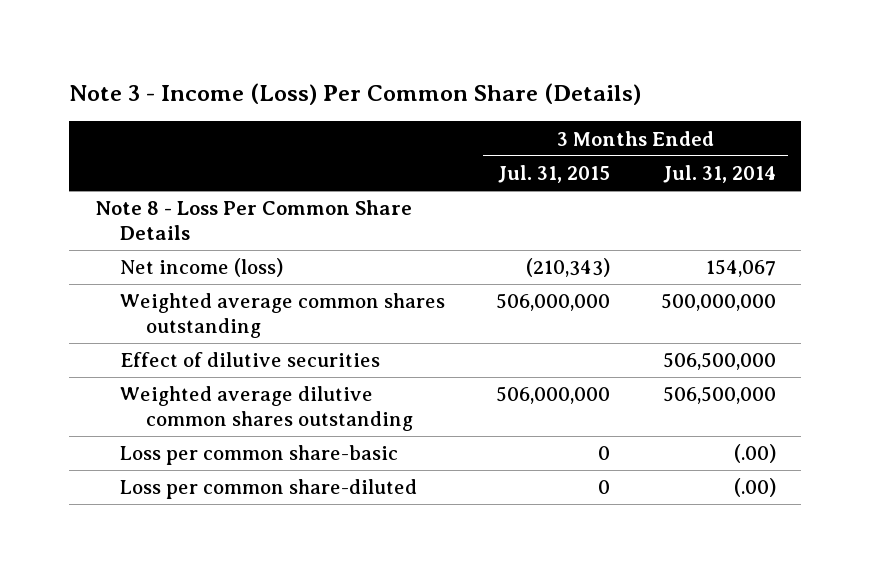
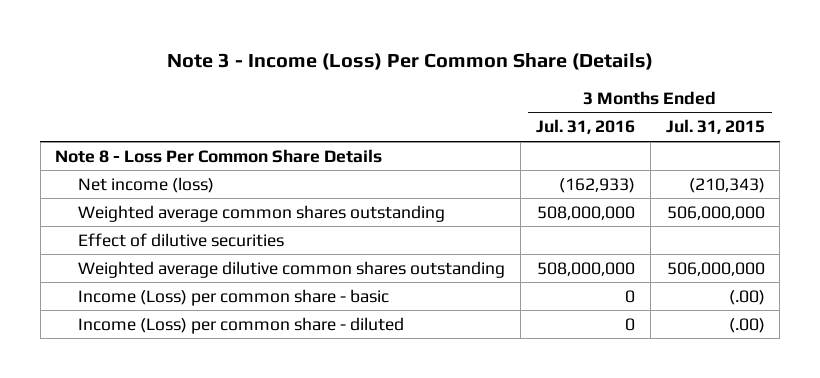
- | 3 Months Ended Jul. 31, 2015 | 3 Months Ended Jul. 31, 2014
+ | 3 Months Ended Jul. 31, 2016 | 3 Months Ended Jul. 31, 2015
- Loss per common share-basic | 0 | (.00)
- Loss per common share-diluted | 0 | (.00)
+ Income (Loss) per common share - basic | 0 | (.00)
+ Income (Loss) per common share - diluted | 0 | (.00)

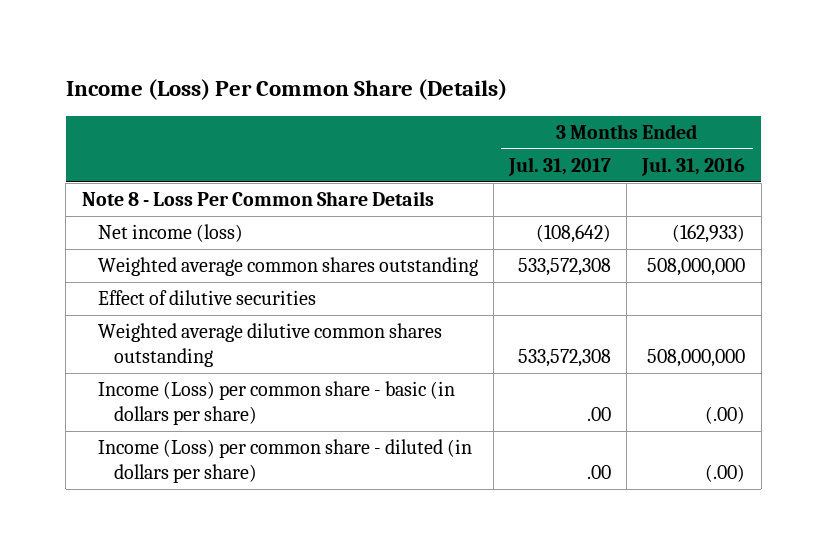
- Note 3 - Income (Loss) Per Common Share (Details)
+ Income (Loss) Per Common Share (Details)
- | 3 Months Ended Jul. 31, 2016 | 3 Months Ended Jul. 31, 2015
+ | 3 Months Ended Jul. 31, 2017 | 3 Months Ended Jul. 31, 2016
- Income (Loss) per common share - basic | 0 | (.00)
- Income (Loss) per common share - diluted | 0 | (.00)
+ Income (Loss) per common share - basic (in dollars per share) | .00 | (.00)
+ Income (Loss) per common share - diluted (in dollars per share) | .00 | (.00)

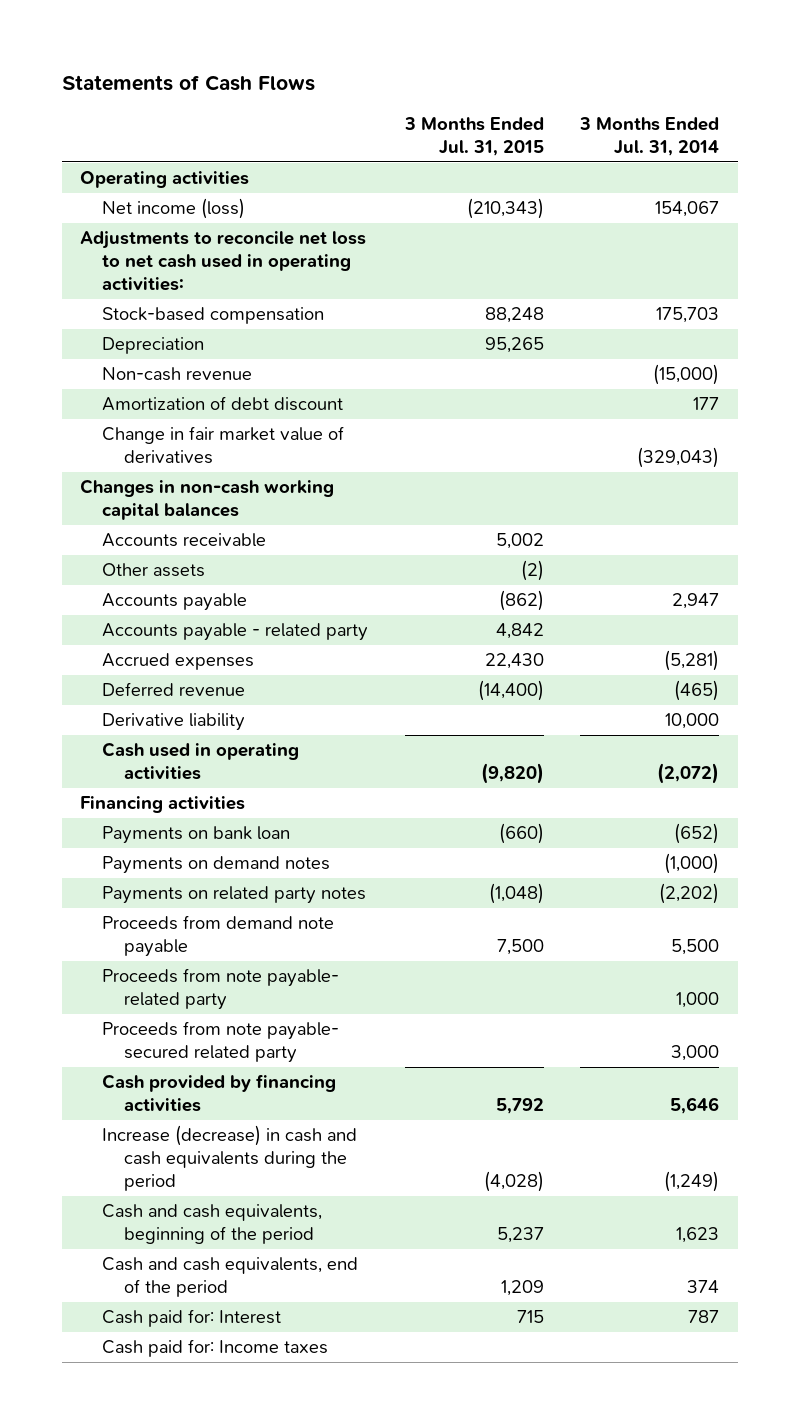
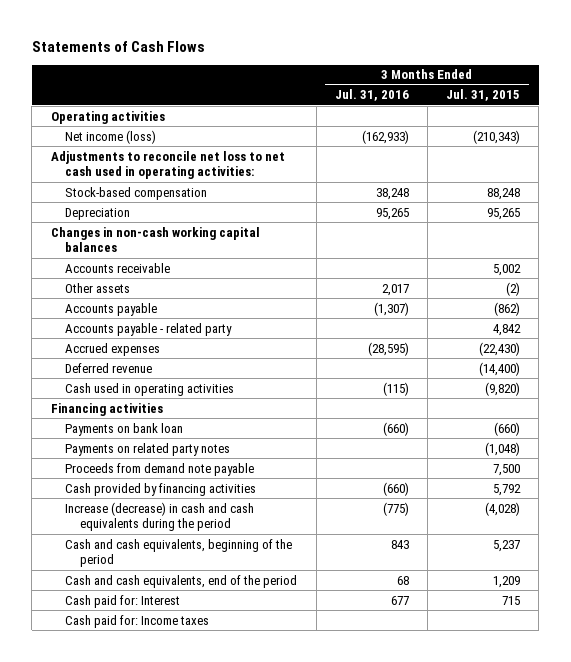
- | 3 Months Ended Jul. 31, 2015 | 3 Months Ended Jul. 31, 2014
+ | 3 Months Ended Jul. 31, 2016 | 3 Months Ended Jul. 31, 2015
- Non-cash revenue | | (15,000)
- Amortization of debt discount | | 177
- Change in fair market value of derivatives | | (329,043)
- Accrued expenses | 22,430 | (5,281)
+ Accrued expenses | (28,595) | (22,430)
- Derivative liability | | 10,000
- Payments on demand notes | | (1,000)
- Proceeds from note payable- related party | | 1,000
- Proceeds from note payable- secured related party | | 3,000

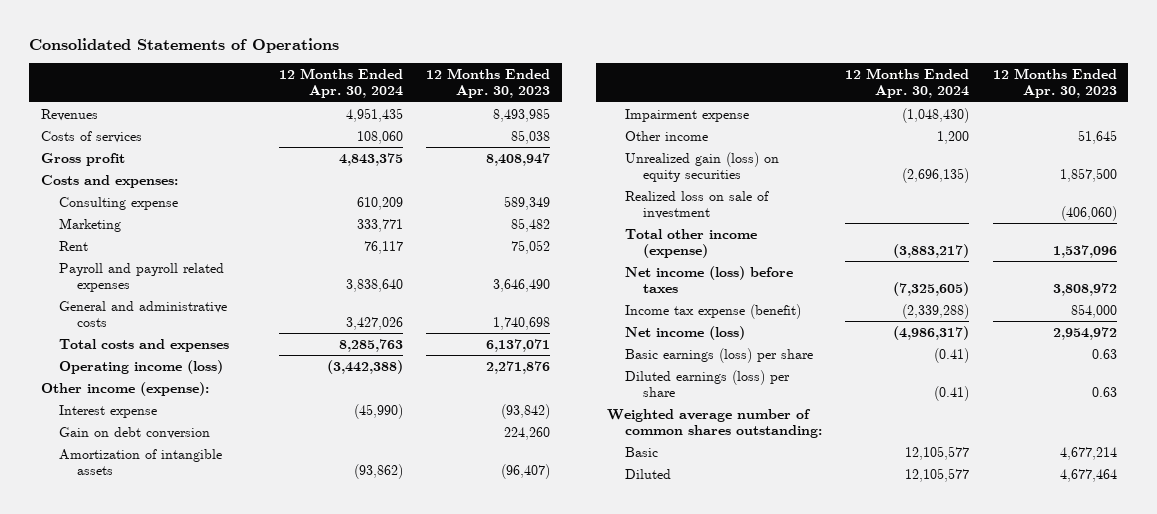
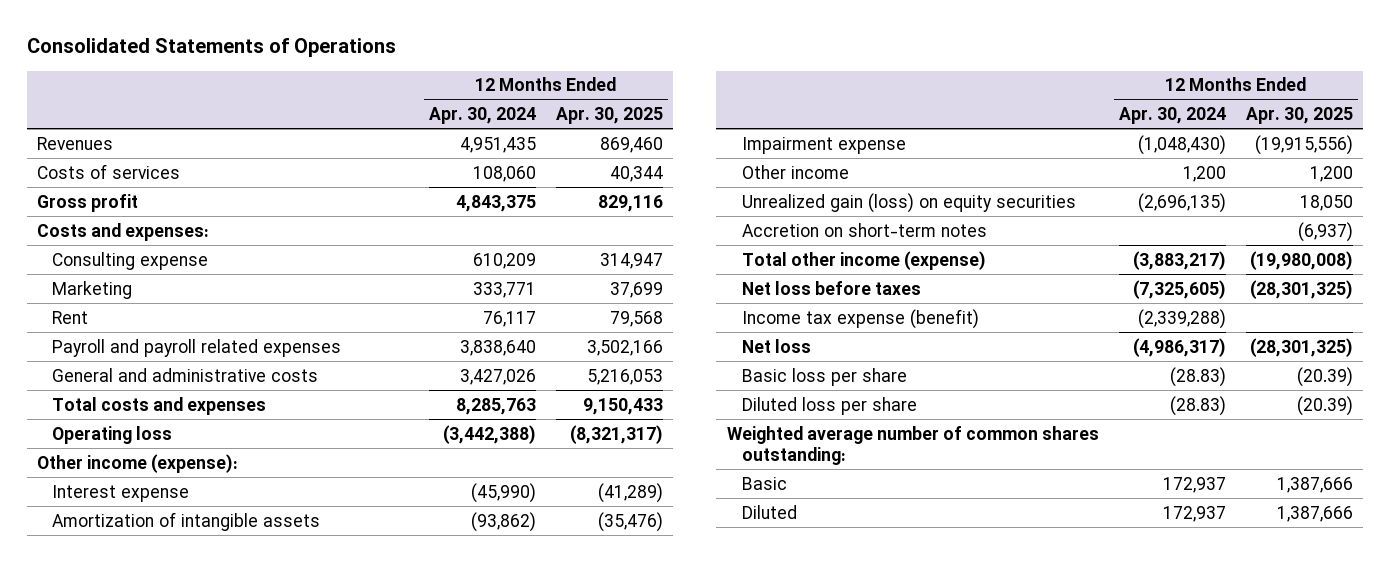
- | 12 Months Ended Apr. 30, 2024 | 12 Months Ended Apr. 30, 2023
+ | 12 Months Ended Apr. 30, 2024 | 12 Months Ended Apr. 30, 2025
- Operating income (loss) | (3,442,388) | 2,271,876
+ Operating loss | (3,442,388) | (8,321,317)
- Gain on debt conversion | | 224,260
- Realized loss on sale of investment | | (406,060)
+ Accretion on short-term notes | | (6,937)
- Net income (loss) before taxes | (7,325,605) | 3,808,972
+ Net loss before taxes | (7,325,605) | (28,301,325)
- Net income (loss) | (4,986,317) | 2,954,972
- Basic earnings (loss) per share | (0.41) | 0.63
- Diluted earnings (loss) per share | (0.41) | 0.63
+ Net loss | (4,986,317) | (28,301,325)
+ Basic loss per share | (28.83) | (20.39)
+ Diluted loss per share | (28.83) | (20.39)
- Basic | 12,105,577 | 4,677,214
- Diluted | 12,105,577 | 4,677,464
+ Basic | 172,937 | 1,387,666
+ Diluted | 172,937 | 1,387,666

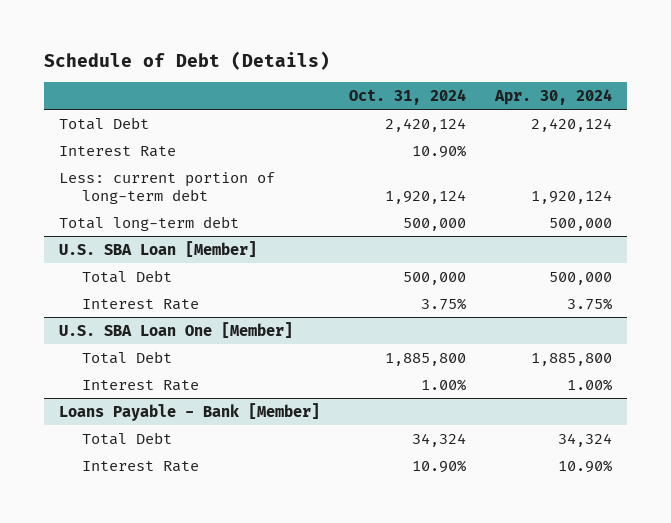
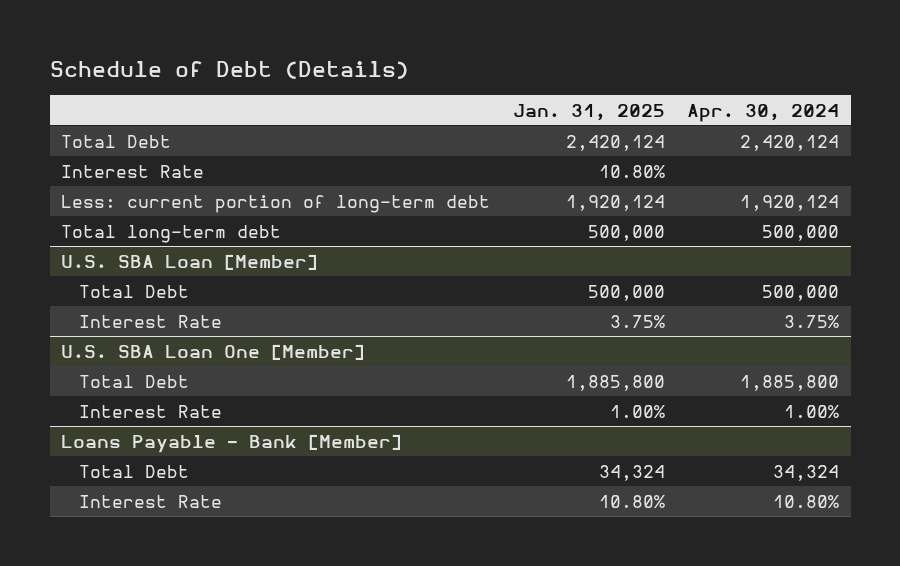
- | Oct. 31, 2024 | Apr. 30, 2024
+ | Jan. 31, 2025 | Apr. 30, 2024
@ Loans Payable - Bank [Member]
- Interest Rate | 10.90% | 10.90%
+ Interest Rate | 10.80% | 10.80%

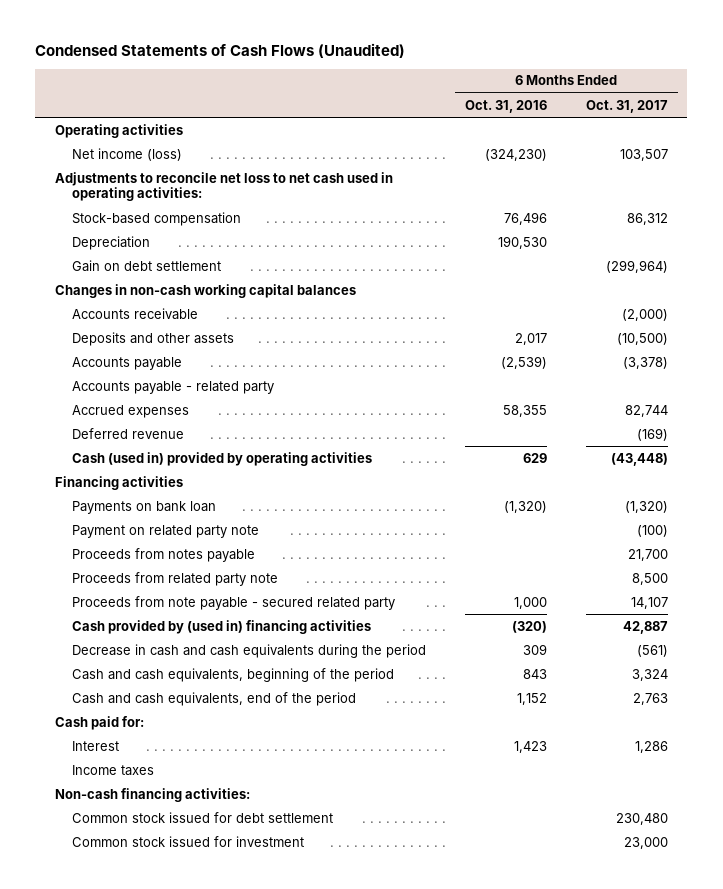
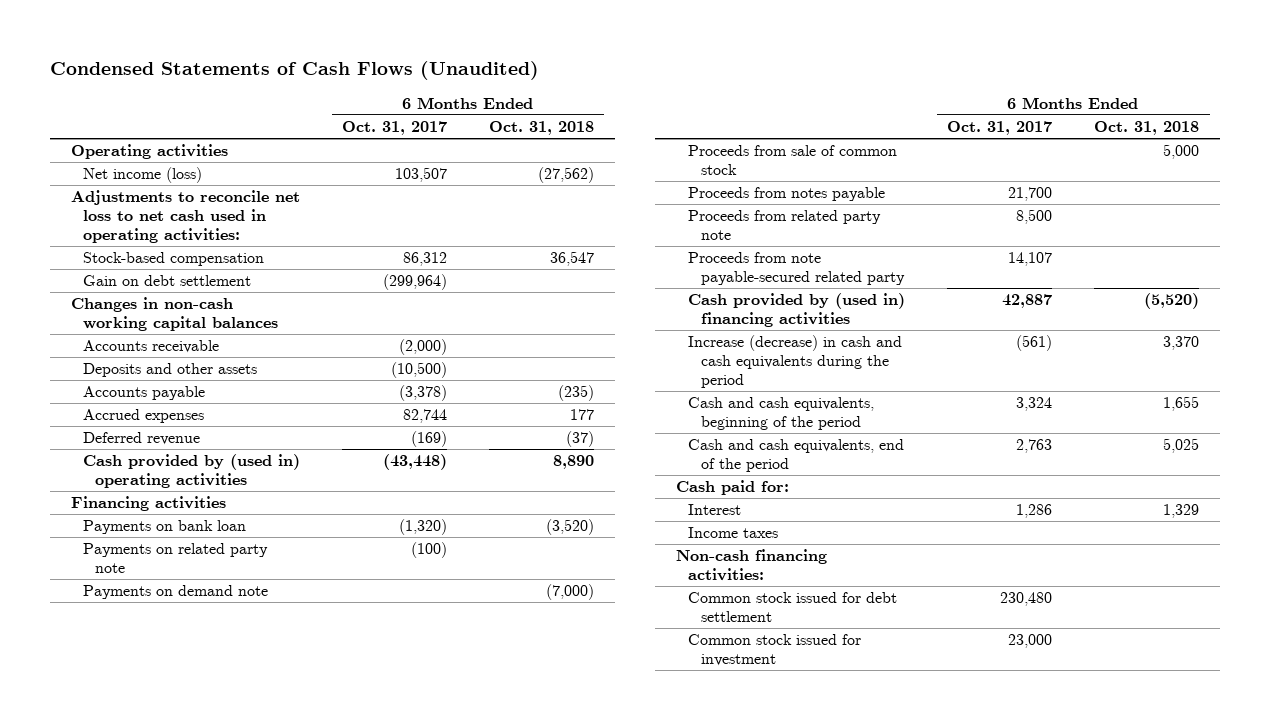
- | 6 Months Ended Oct. 31, 2016 | 6 Months Ended Oct. 31, 2017
+ | 6 Months Ended Oct. 31, 2017 | 6 Months Ended Oct. 31, 2018
- Depreciation | 190,530 |
- Accounts payable - related party
- Cash (used in) provided by operating activities | 629 | (43,448)
+ Cash provided by (used in) operating activities | (43,448) | 8,890
- Payment on related party note | | (100)
+ Payments on related party note | (100) |
+ Payments on demand note | | (7,000)
+ Proceeds from sale of common stock | | 5,000
- Proceeds from note payable - secured related party | 1,000 | 14,107
+ Proceeds from note payable-secured related party | 14,107 |
- Decrease in cash and cash equivalents during the period | 309 | (561)
+ Increase (decrease) in cash and cash equivalents during the period | (561) | 3,370

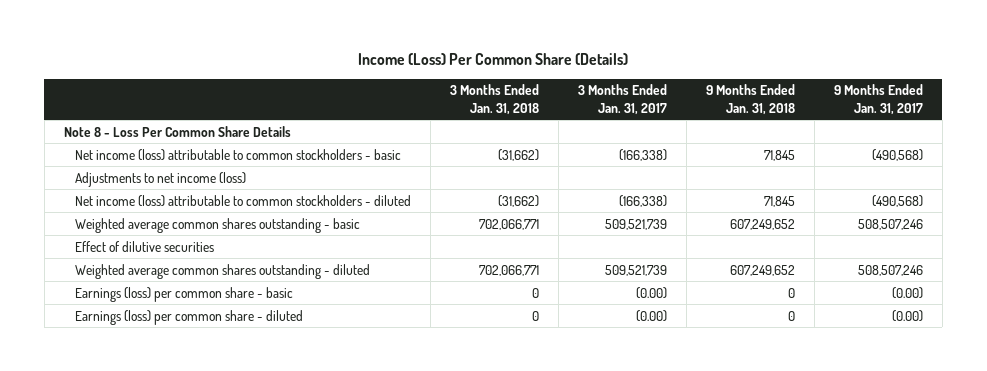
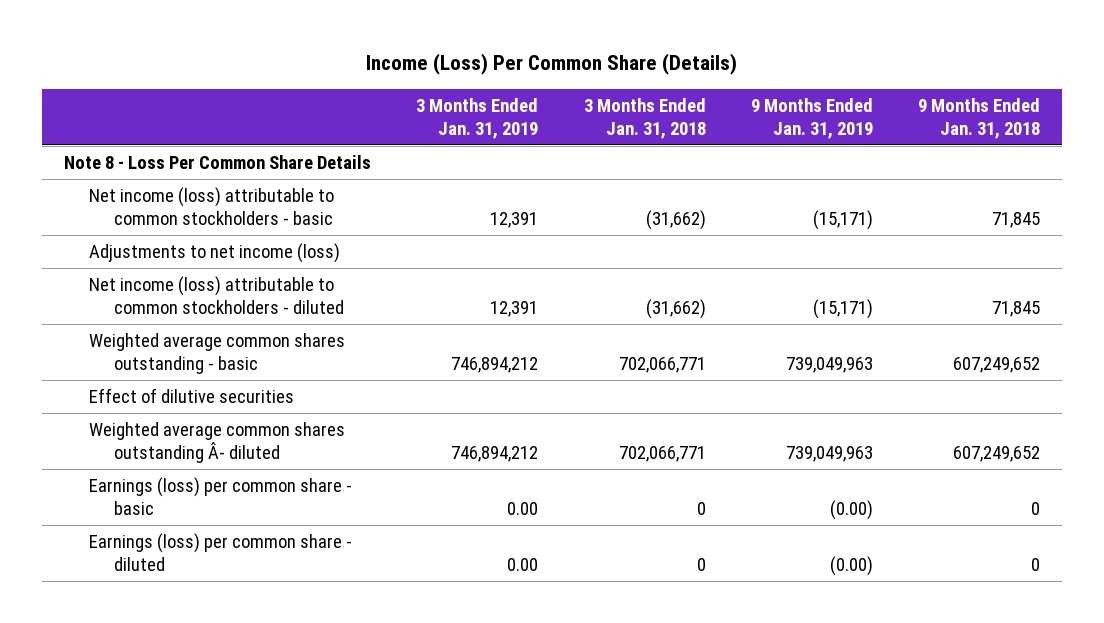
- | 3 Months Ended Jan. 31, 2018 | 3 Months Ended Jan. 31, 2017 | 9 Months Ended Jan. 31, 2018 | 9 Months Ended Jan. 31, 2017
+ | 3 Months Ended Jan. 31, 2019 | 3 Months Ended Jan. 31, 2018 | 9 Months Ended Jan. 31, 2019 | 9 Months Ended Jan. 31, 2018
- Weighted average common shares outstanding - diluted | 702,066,771 | 509,521,739 | 607,249,652 | 508,507,246
+ Weighted average common shares outstanding Â- diluted | 746,894,212 | 702,066,771 | 739,049,963 | 607,249,652

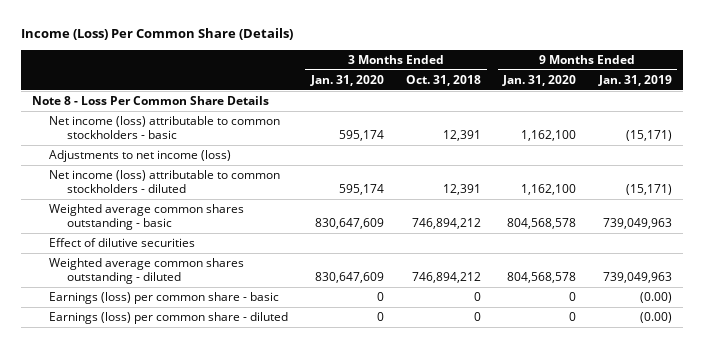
- | 3 Months Ended Jan. 31, 2019 | 3 Months Ended Jan. 31, 2018 | 9 Months Ended Jan. 31, 2019 | 9 Months Ended Jan. 31, 2018
+ | 3 Months Ended Jan. 31, 2020 | 3 Months Ended Oct. 31, 2018 | 9 Months Ended Jan. 31, 2020 | 9 Months Ended Jan. 31, 2019
- Weighted average common shares outstanding Â- diluted | 746,894,212 | 702,066,771 | 739,049,963 | 607,249,652
+ Weighted average common shares outstanding - diluted | 830,647,609 | 746,894,212 | 804,568,578 | 739,049,963

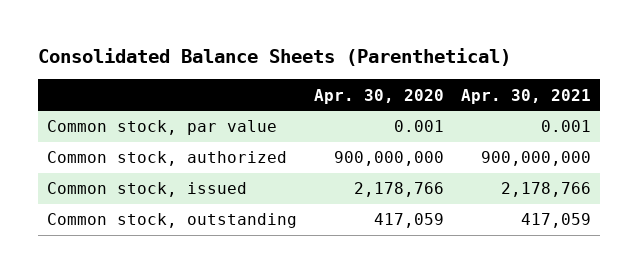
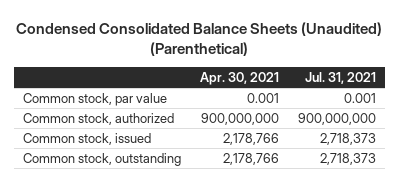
- Consolidated Balance Sheets (Parenthetical)
+ Condensed Consolidated Balance Sheets (Unaudited) (Parenthetical)
- | Apr. 30, 2020 | Apr. 30, 2021
+ | Apr. 30, 2021 | Jul. 31, 2021
- Common stock, outstanding | 417,059 | 417,059
+ Common stock, outstanding | 2,178,766 | 2,718,373

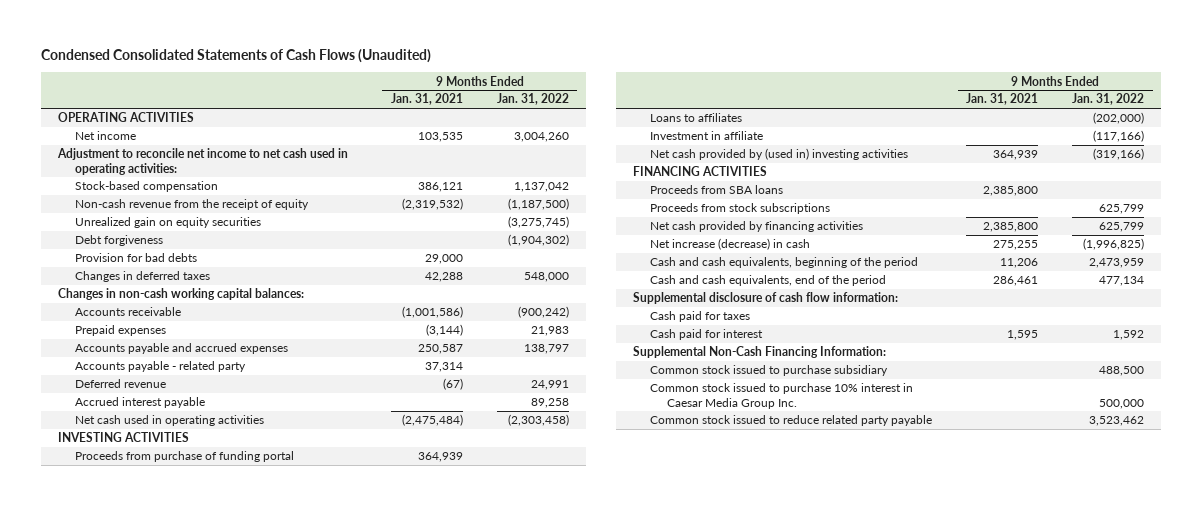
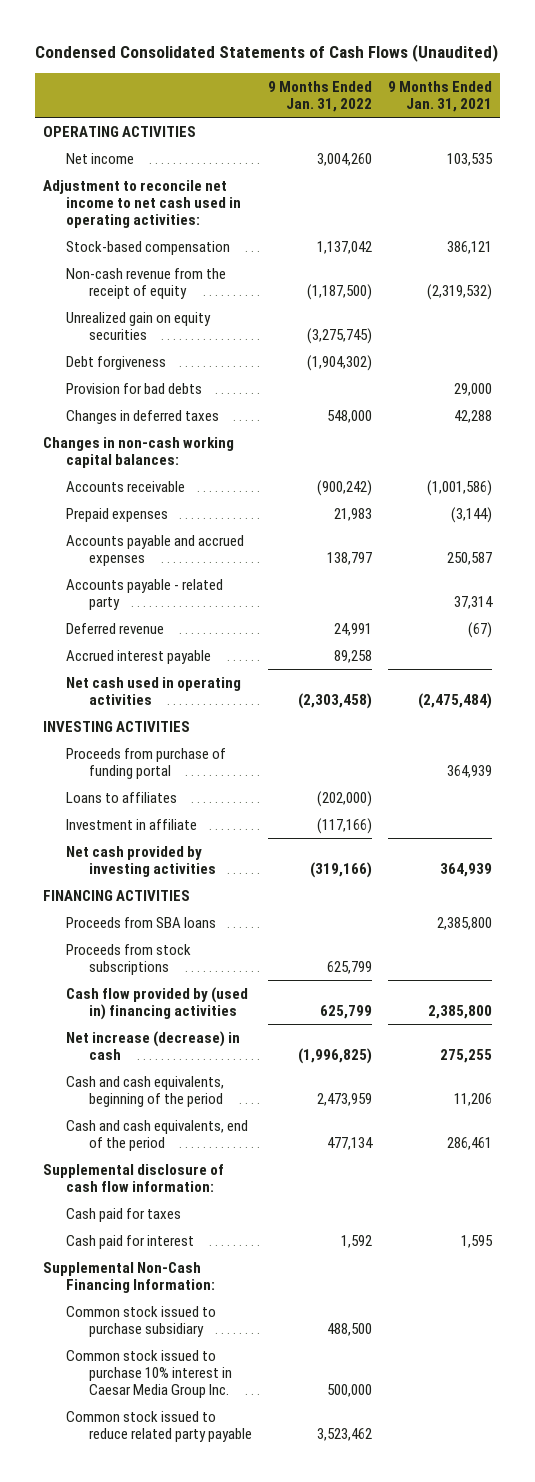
- | 9 Months Ended Jan. 31, 2021 | 9 Months Ended Jan. 31, 2022
+ | 9 Months Ended Jan. 31, 2022 | 9 Months Ended Jan. 31, 2021
- Net cash provided by (used in) investing activities | 364,939 | (319,166)
+ Net cash provided by investing activities | (319,166) | 364,939
- Net cash provided by financing activities | 2,385,800 | 625,799
+ Cash flow provided by (used in) financing activities | 625,799 | 2,385,800

